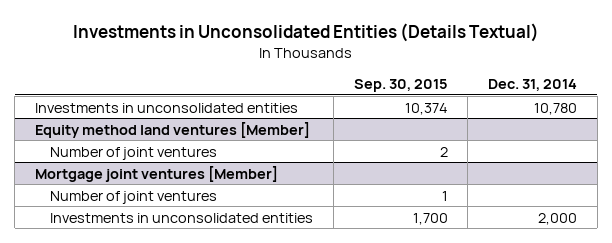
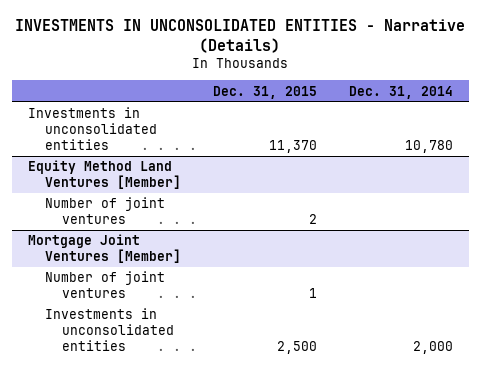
- Investments in Unconsolidated Entities (Details Textual)
+ INVESTMENTS IN UNCONSOLIDATED ENTITIES - Narrative (Details)
- | Sep. 30, 2015 | Dec. 31, 2014
+ | Dec. 31, 2015 | Dec. 31, 2014
- Equity method land ventures [Member]
+ Equity Method Land Ventures [Member]
- Mortgage joint ventures [Member]
+ Mortgage Joint Ventures [Member]

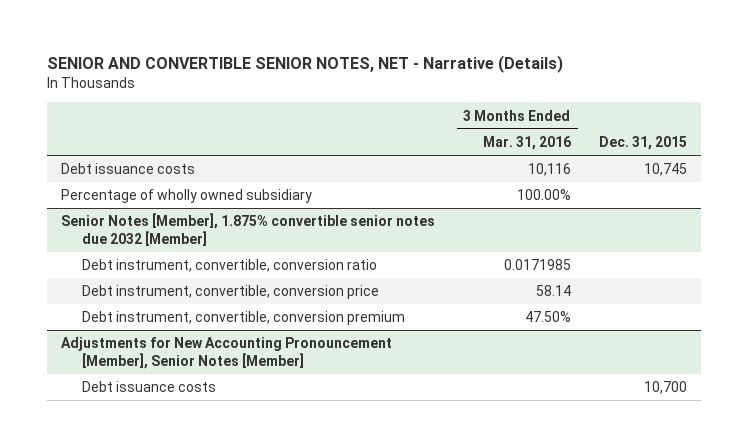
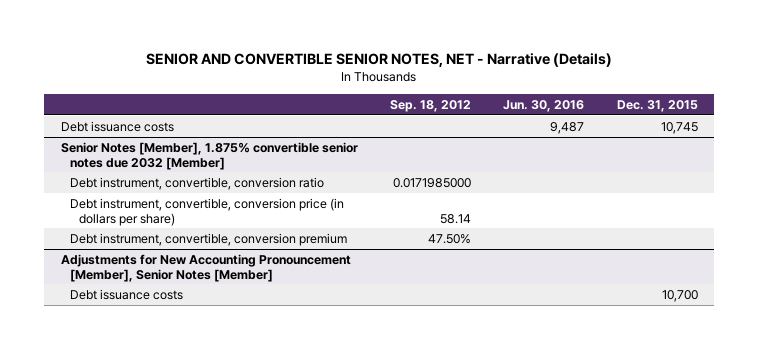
- | 3 Months Ended Mar. 31, 2016 | Dec. 31, 2015
+ | Sep. 18, 2012 | Jun. 30, 2016 | Dec. 31, 2015
- Percentage of wholly owned subsidiary | 100.00% |
@ Senior Notes [Member], 1.875% convertible senior notes due 2032 [Member]
- Debt instrument, convertible, conversion price | 58.14 |
+ Debt instrument, convertible, conversion price (in dollars per share) | 58.14 | |

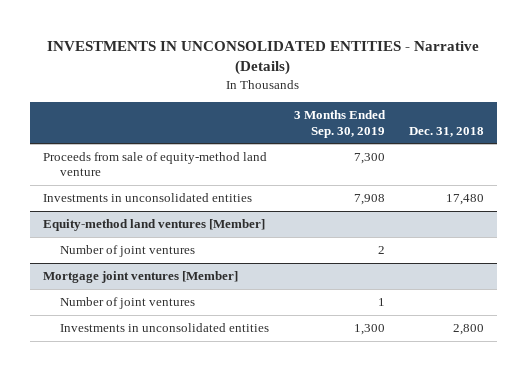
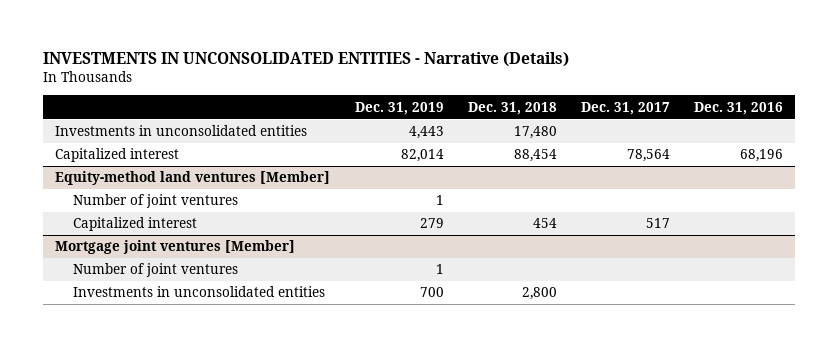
- | 3 Months Ended Sep. 30, 2019 | Dec. 31, 2018
+ | Dec. 31, 2019 | Dec. 31, 2018 | Dec. 31, 2017 | Dec. 31, 2016
- Proceeds from sale of equity-method land venture | 7,300 |
+ Capitalized interest | 82,014 | 88,454 | 78,564 | 68,196
@ Equity-method land ventures [Member]
+ Capitalized interest | 279 | 454 | 517 |

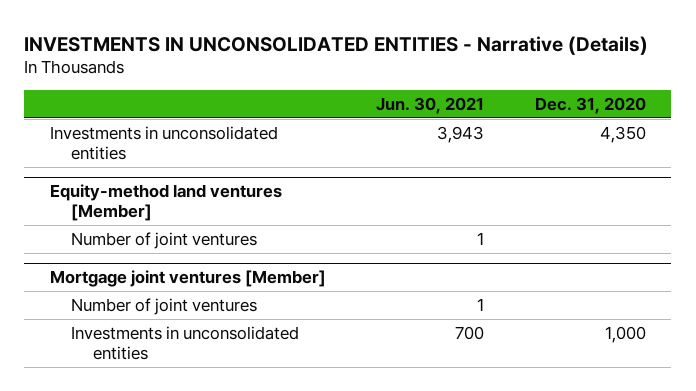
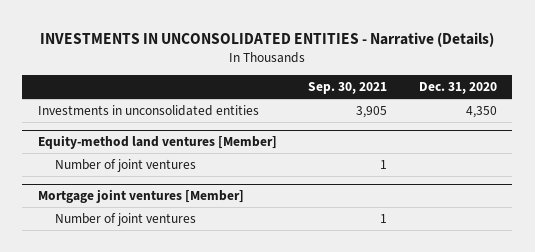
- | Jun. 30, 2021 | Dec. 31, 2020
+ | Sep. 30, 2021 | Dec. 31, 2020
@ Mortgage joint ventures [Member]
- Investments in unconsolidated entities | 700 | 1,000

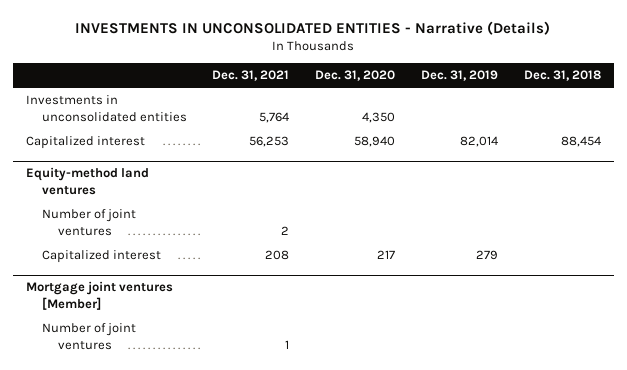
- | Sep. 30, 2021 | Dec. 31, 2020
+ | Dec. 31, 2021 | Dec. 31, 2020 | Dec. 31, 2019 | Dec. 31, 2018
- Equity-method land ventures [Member]
+ Capitalized interest | 56,253 | 58,940 | 82,014 | 88,454
+ Equity-method land ventures
+ Capitalized interest | 208 | 217 | 279 |

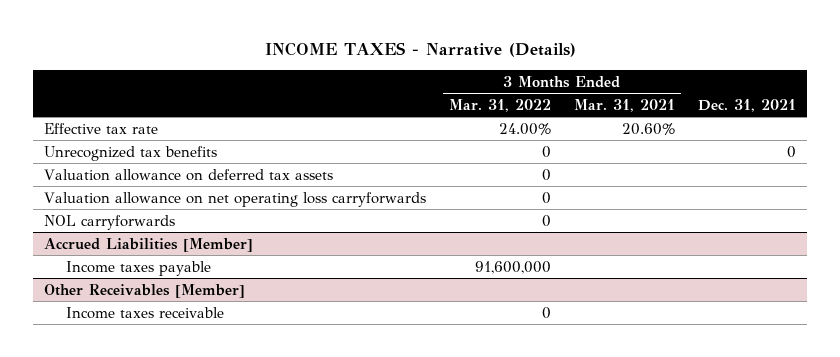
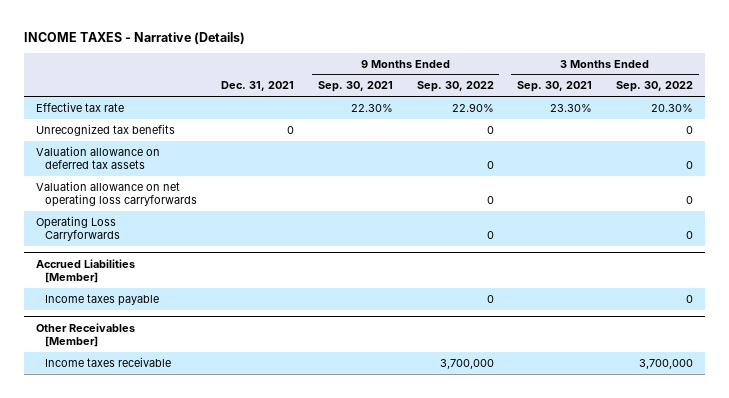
- | 3 Months Ended Mar. 31, 2022 | 3 Months Ended Mar. 31, 2021 | Dec. 31, 2021
+ | Dec. 31, 2021 | 9 Months Ended Sep. 30, 2021 | 9 Months Ended Sep. 30, 2022 | 3 Months Ended Sep. 30, 2021 | 3 Months Ended Sep. 30, 2022
- NOL carryforwards | 0 | |
+ Operating Loss Carryforwards | | | 0 | | 0

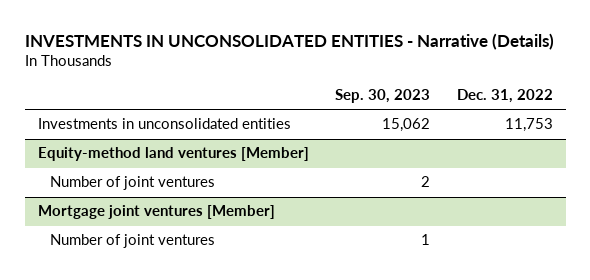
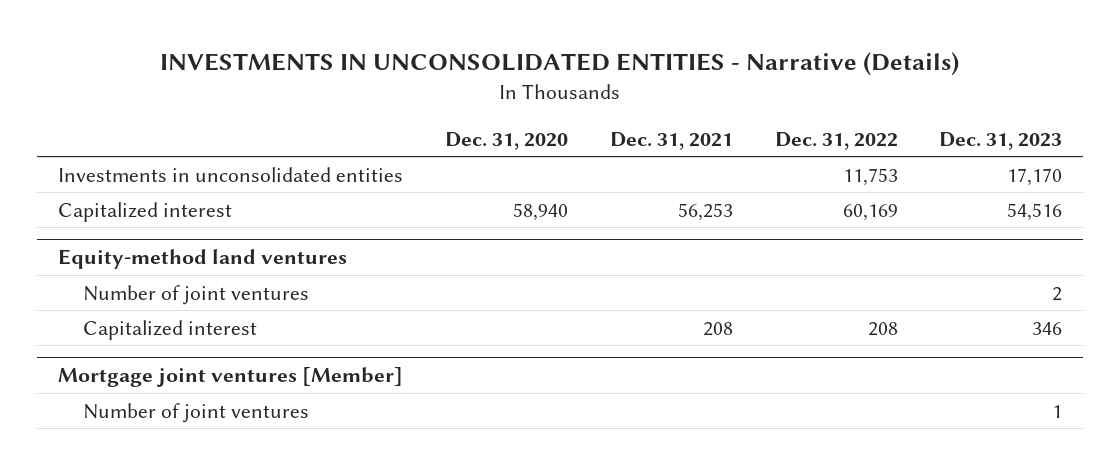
- | Sep. 30, 2023 | Dec. 31, 2022
+ | Dec. 31, 2020 | Dec. 31, 2021 | Dec. 31, 2022 | Dec. 31, 2023
- Equity-method land ventures [Member]
+ Capitalized interest | 58,940 | 56,253 | 60,169 | 54,516
+ Equity-method land ventures
+ Capitalized interest | | 208 | 208 | 346

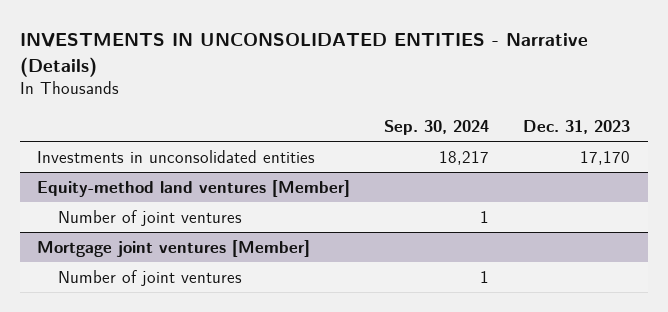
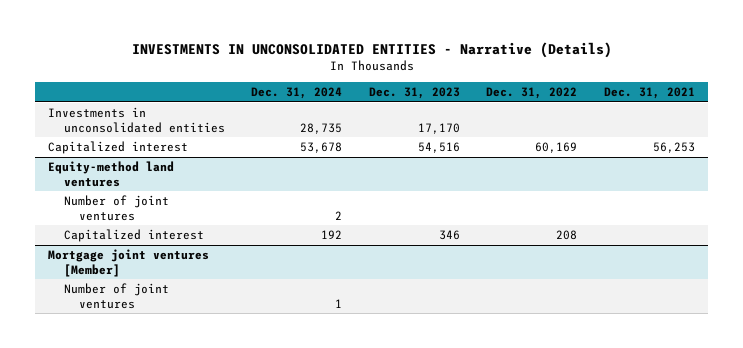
- | Sep. 30, 2024 | Dec. 31, 2023
+ | Dec. 31, 2024 | Dec. 31, 2023 | Dec. 31, 2022 | Dec. 31, 2021
- Equity-method land ventures [Member]
+ Capitalized interest | 53,678 | 54,516 | 60,169 | 56,253
+ Equity-method land ventures
+ Capitalized interest | 192 | 346 | 208 |

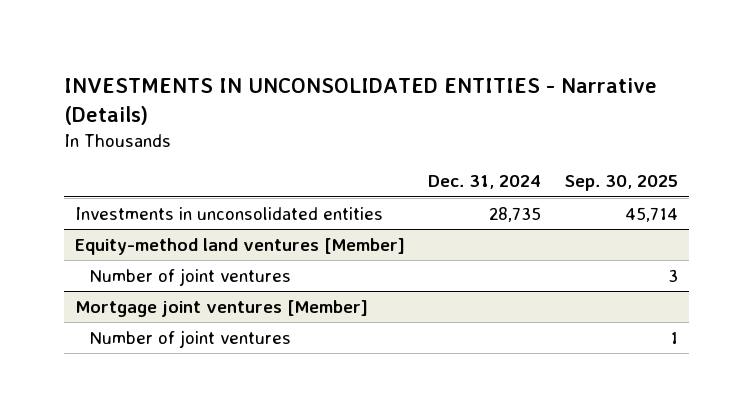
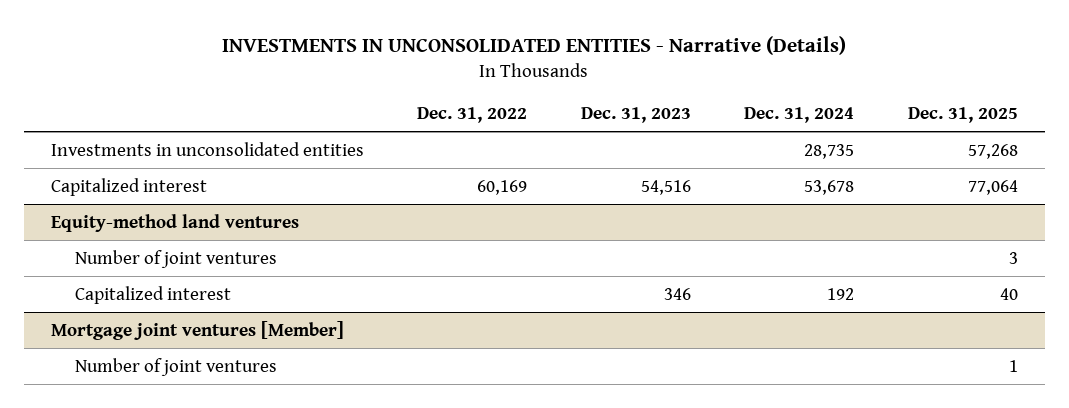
- | Dec. 31, 2024 | Sep. 30, 2025
+ | Dec. 31, 2022 | Dec. 31, 2023 | Dec. 31, 2024 | Dec. 31, 2025
- Equity-method land ventures [Member]
+ Capitalized interest | 60,169 | 54,516 | 53,678 | 77,064
+ Equity-method land ventures
+ Capitalized interest | | 346 | 192 | 40

